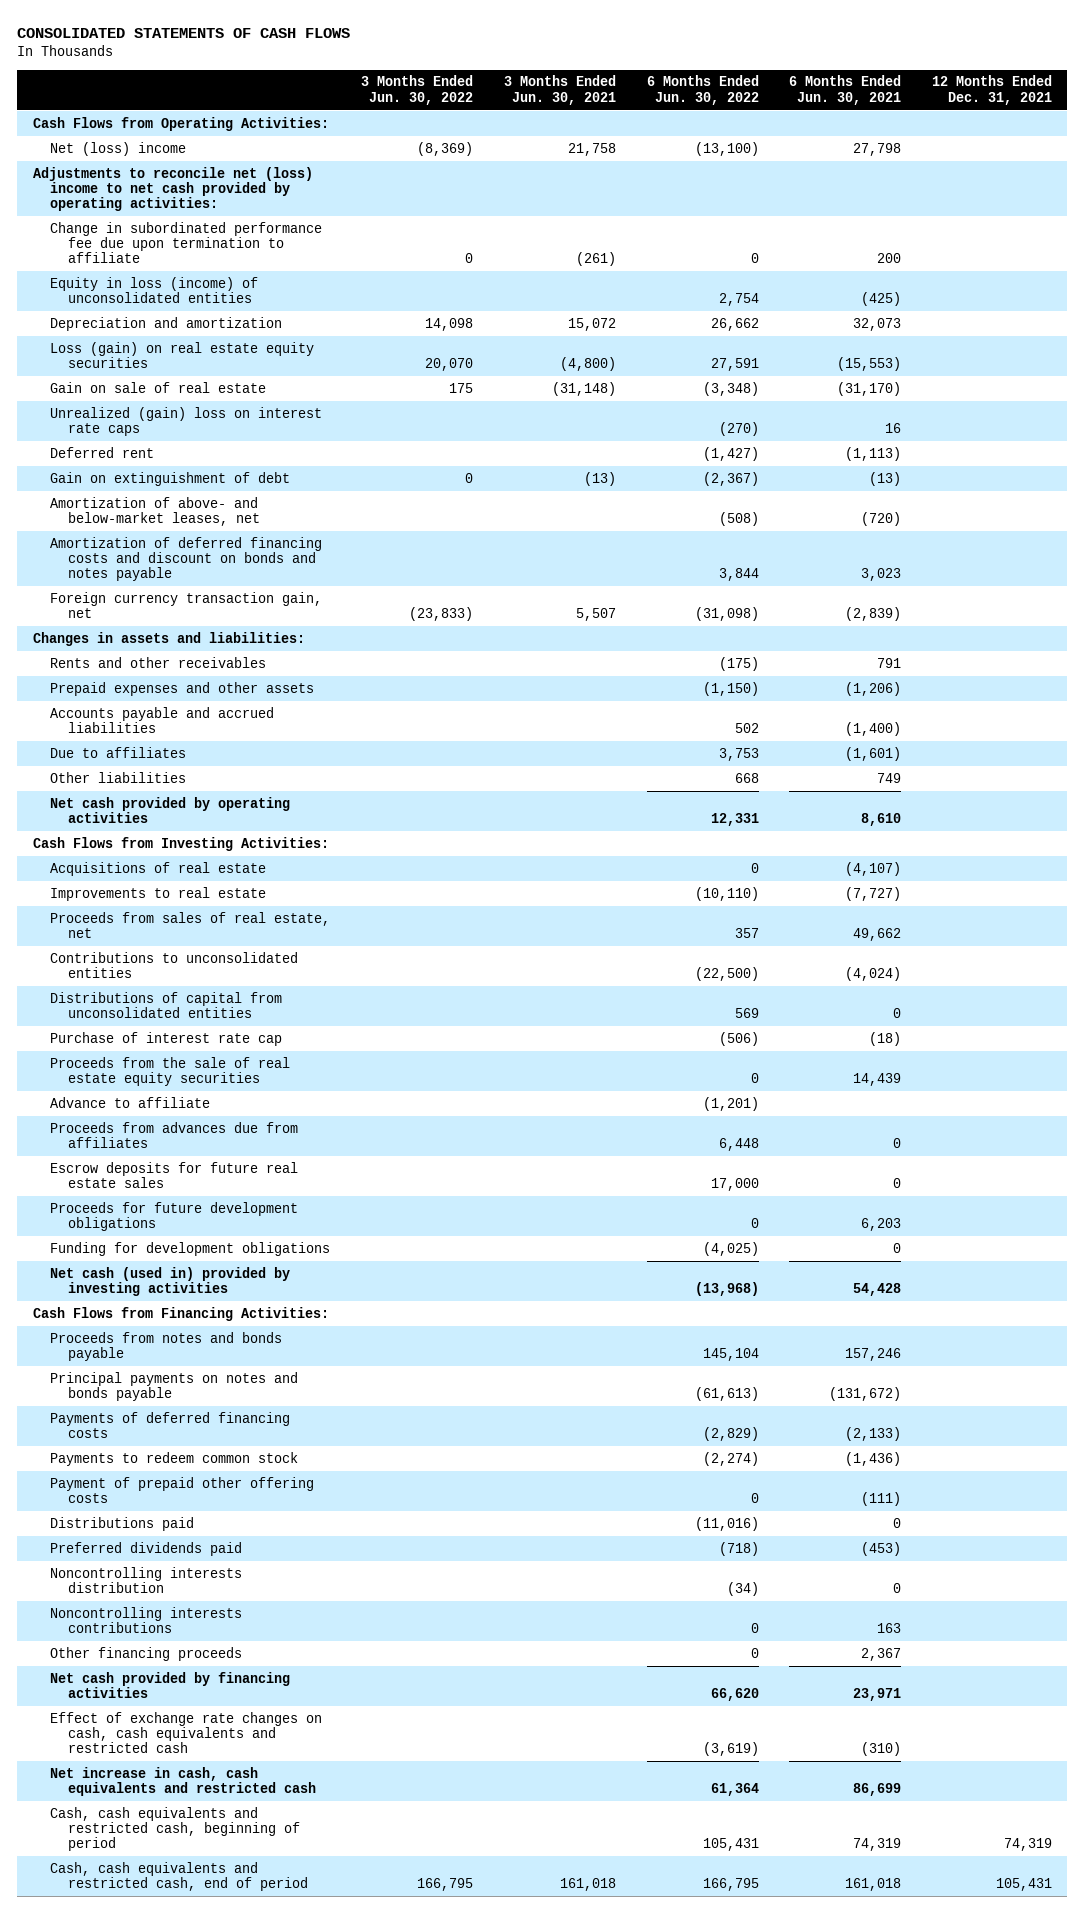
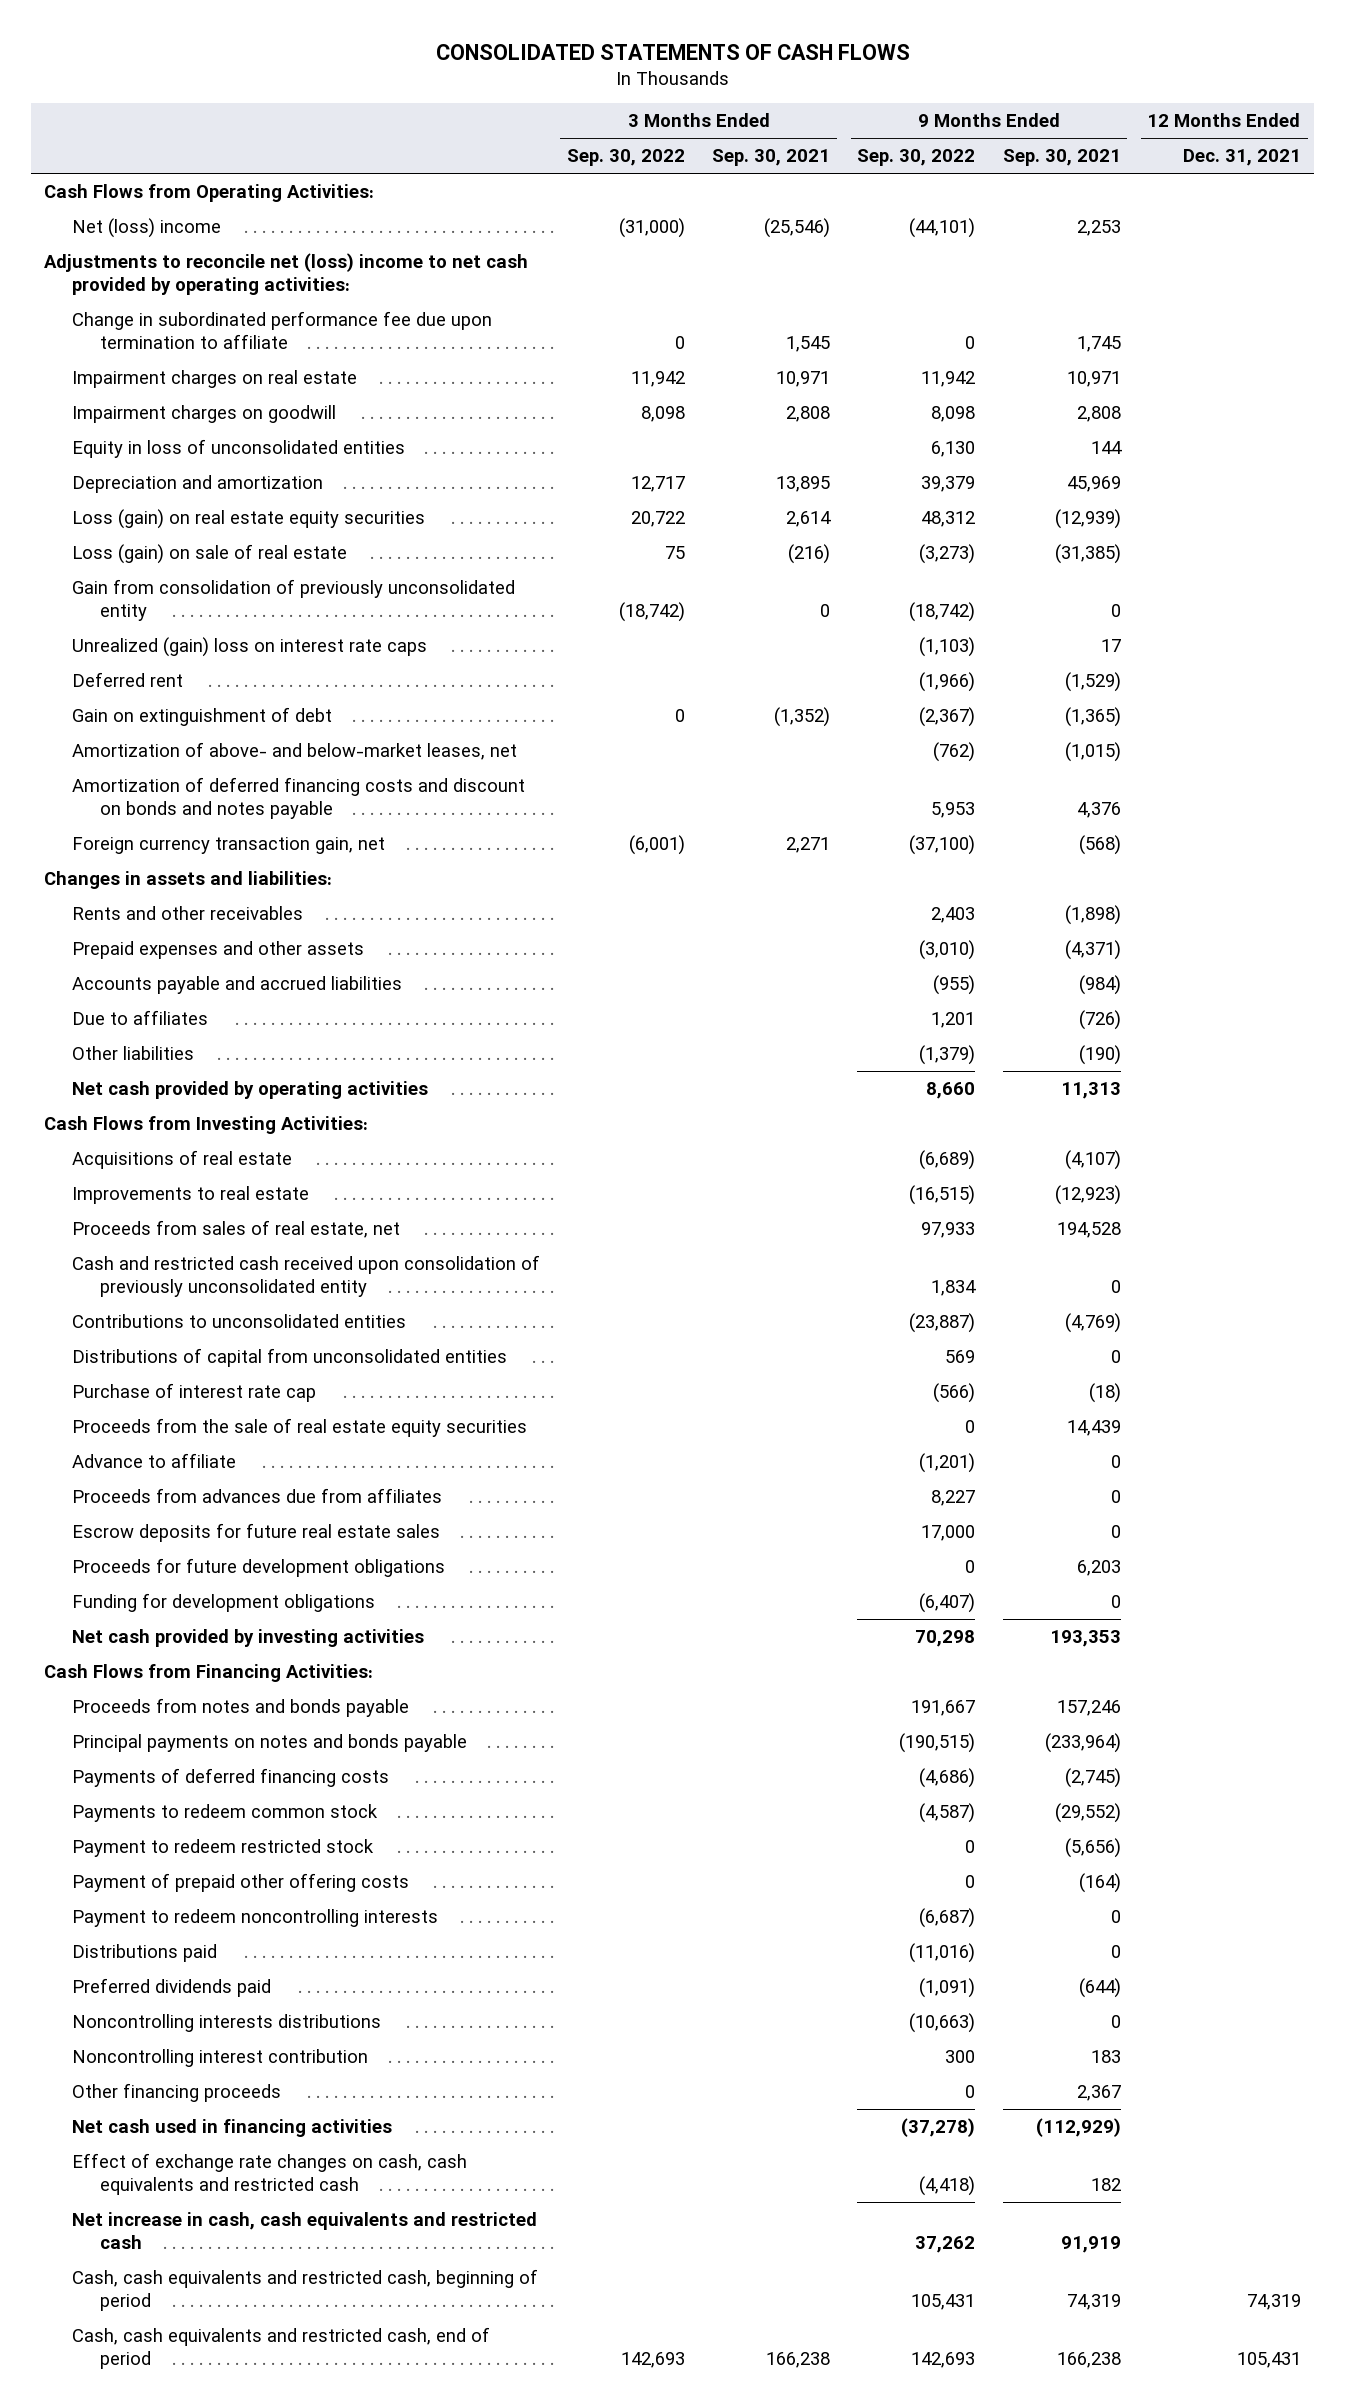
- | 3 Months Ended Jun. 30, 2022 | 3 Months Ended Jun. 30, 2021 | 6 Months Ended Jun. 30, 2022 | 6 Months Ended Jun. 30, 2021 | 12 Months Ended Dec. 31, 2021
+ | 3 Months Ended Sep. 30, 2022 | 3 Months Ended Sep. 30, 2021 | 9 Months Ended Sep. 30, 2022 | 9 Months Ended Sep. 30, 2021 | 12 Months Ended Dec. 31, 2021
- Equity in loss (income) of unconsolidated entities | | | 2,754 | (425) |
+ Impairment charges on real estate | 11,942 | 10,971 | 11,942 | 10,971 |
+ Impairment charges on goodwill | 8,098 | 2,808 | 8,098 | 2,808 |
+ Equity in loss of unconsolidated entities | | | 6,130 | 144 |
- Gain on sale of real estate | 175 | (31,148) | (3,348) | (31,170) |
+ Loss (gain) on sale of real estate | 75 | (216) | (3,273) | (31,385) |
+ Gain from consolidation of previously unconsolidated entity | (18,742) | 0 | (18,742) | 0 |
+ Cash and restricted cash received upon consolidation of previously unconsolidated entity | | | 1,834 | 0 |
- Net cash (used in) provided by investing activities | | | (13,968) | 54,428 |
+ Net cash provided by investing activities | | | 70,298 | 193,353 |
+ Payment to redeem restricted stock | | | 0 | (5,656) |
+ Payment to redeem noncontrolling interests | | | (6,687) | 0 |
- Noncontrolling interests distribution | | | (34) | 0 |
- Noncontrolling interests contributions | | | 0 | 163 |
+ Noncontrolling interests distributions | | | (10,663) | 0 |
+ Noncontrolling interest contribution | | | 300 | 183 |
- Net cash provided by financing activities | | | 66,620 | 23,971 |
+ Net cash used in financing activities | | | (37,278) | (112,929) |

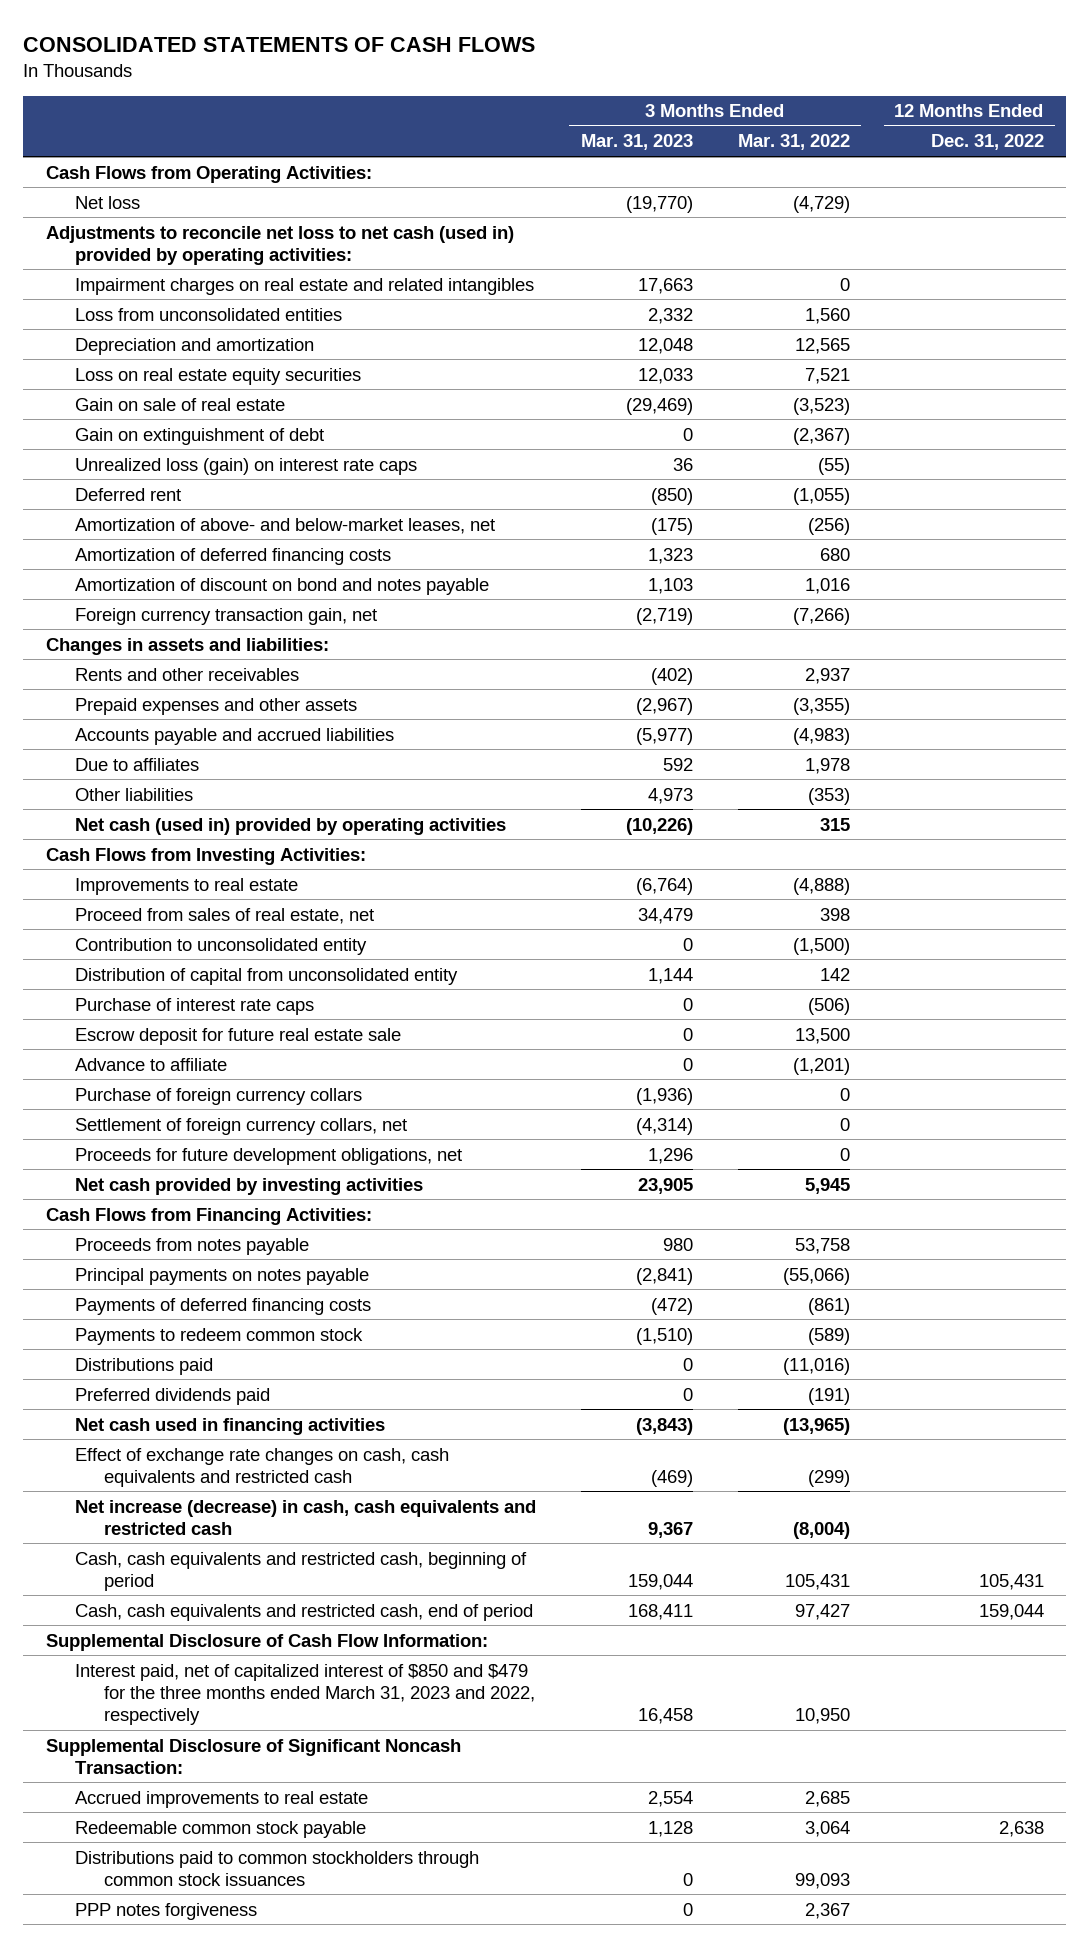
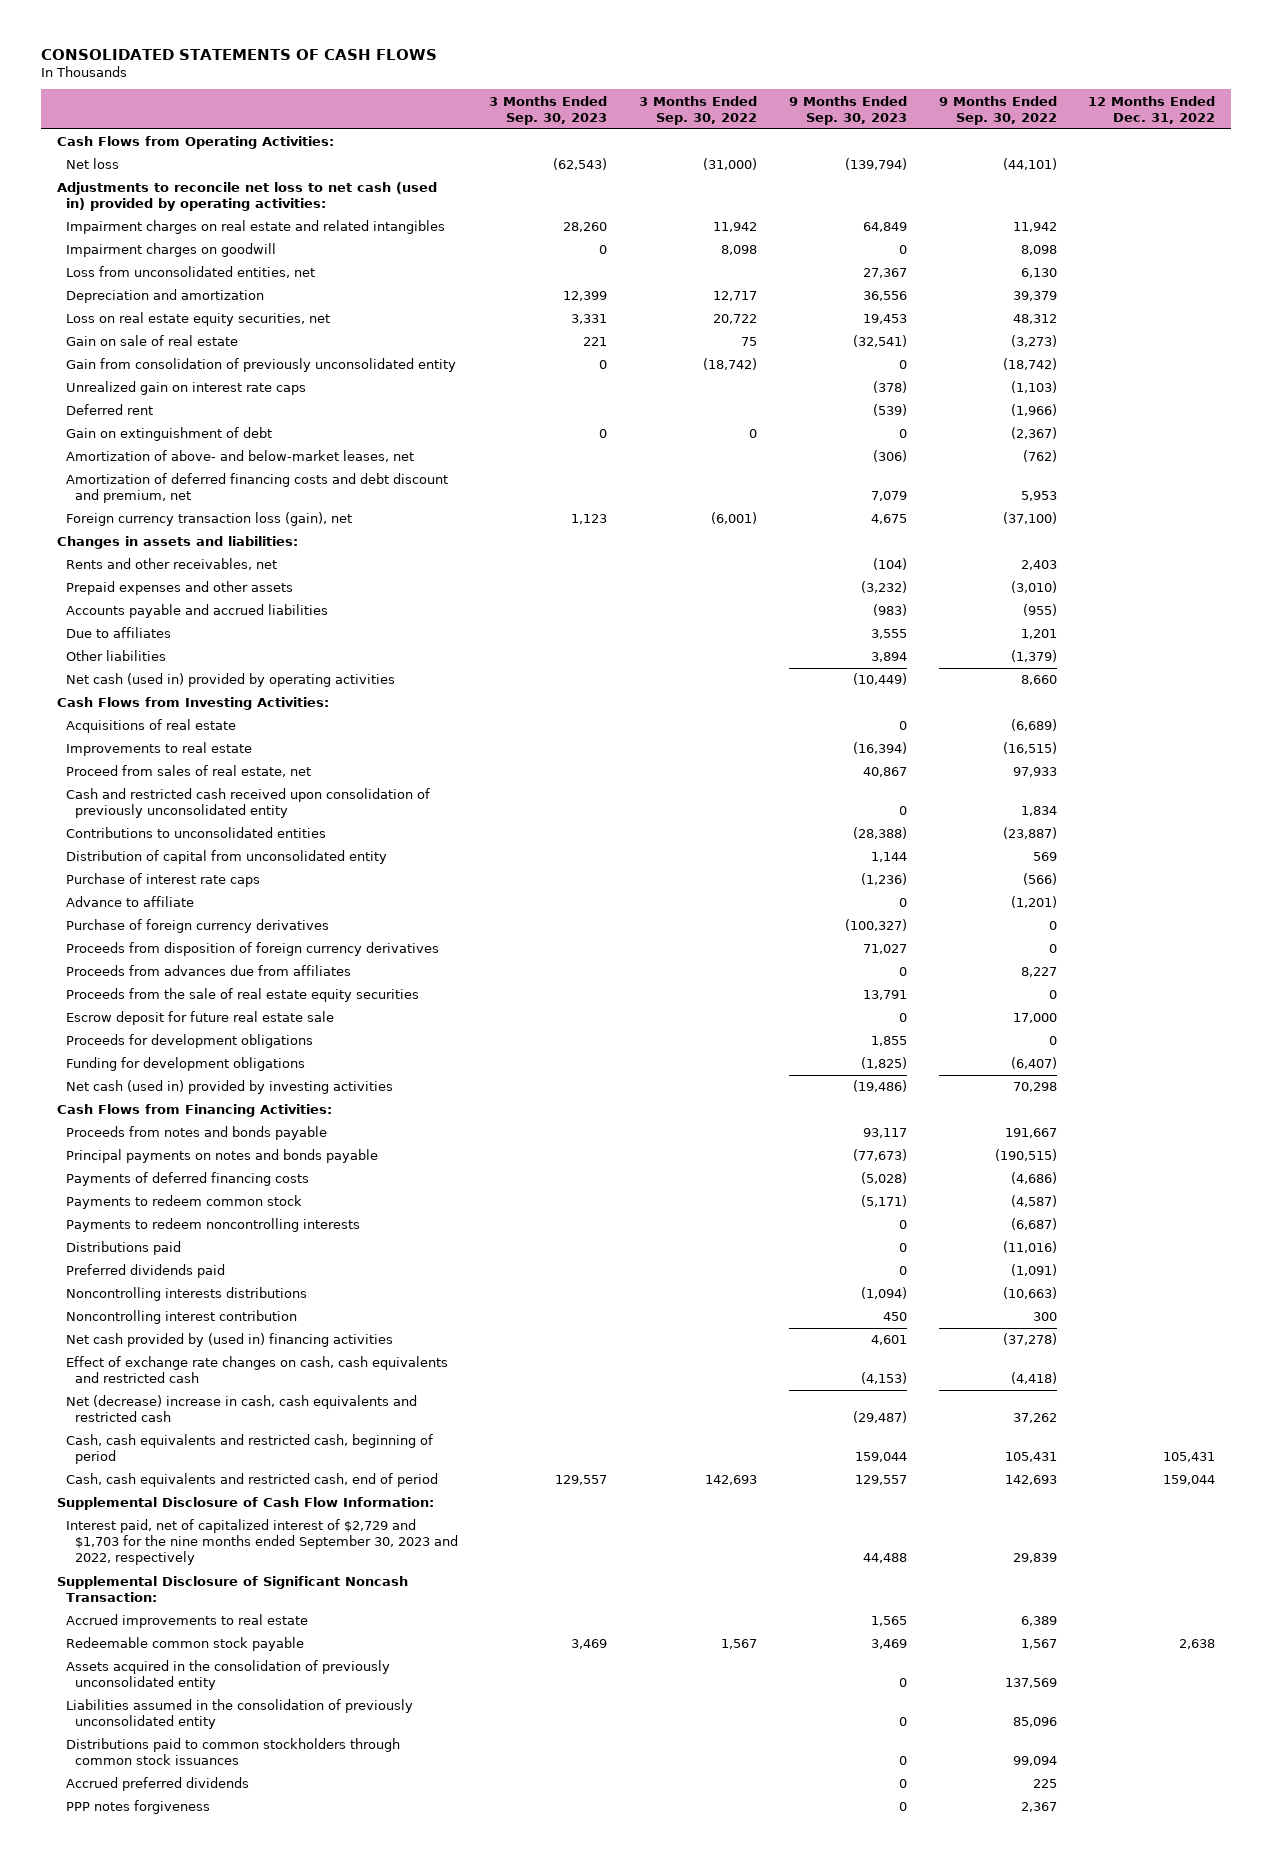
- | 3 Months Ended Mar. 31, 2023 | 3 Months Ended Mar. 31, 2022 | 12 Months Ended Dec. 31, 2022
+ | 3 Months Ended Sep. 30, 2023 | 3 Months Ended Sep. 30, 2022 | 9 Months Ended Sep. 30, 2023 | 9 Months Ended Sep. 30, 2022 | 12 Months Ended Dec. 31, 2022
- Loss from unconsolidated entities | 2,332 | 1,560 |
+ Impairment charges on goodwill | 0 | 8,098 | 0 | 8,098 |
+ Loss from unconsolidated entities, net | | | 27,367 | 6,130 |
- Loss on real estate equity securities | 12,033 | 7,521 |
+ Loss on real estate equity securities, net | 3,331 | 20,722 | 19,453 | 48,312 |
- Unrealized loss (gain) on interest rate caps | 36 | (55) |
+ Gain from consolidation of previously unconsolidated entity | 0 | (18,742) | 0 | (18,742) |
+ Unrealized gain on interest rate caps | | | (378) | (1,103) |
moved down: Gain on extinguishment of debt | 0 | 0 | 0 | (2,367) |
- Amortization of deferred financing costs | 1,323 | 680 |
- Amortization of discount on bond and notes payable | 1,103 | 1,016 |
- Foreign currency transaction gain, net | (2,719) | (7,266) |
+ Amortization of deferred financing costs and debt discount and premium, net | | | 7,079 | 5,953 |
+ Foreign currency transaction loss (gain), net | 1,123 | (6,001) | 4,675 | (37,100) |
- Rents and other receivables | (402) | 2,937 |
+ Rents and other receivables, net | | | (104) | 2,403 |
+ Acquisitions of real estate | | | 0 | (6,689) |
- Contribution to unconsolidated entity | 0 | (1,500) |
+ Cash and restricted cash received upon consolidation of previously unconsolidated entity | | | 0 | 1,834 |
+ Contributions to unconsolidated entities | | | (28,388) | (23,887) |
- Purchase of foreign currency collars | (1,936) | 0 |
- Settlement of foreign currency collars, net | (4,314) | 0 |
- Proceeds for future development obligations, net | 1,296 | 0 |
- Net cash provided by investing activities | 23,905 | 5,945 |
+ Purchase of foreign currency derivatives | | | (100,327) | 0 |
+ Proceeds from disposition of foreign currency derivatives | | | 71,027 | 0 |
+ Proceeds from advances due from affiliates | | | 0 | 8,227 |
+ Proceeds from the sale of real estate equity securities | | | 13,791 | 0 |
moved down: Escrow deposit for future real estate sale | | | 0 | 17,000 |
+ Proceeds for development obligations | | | 1,855 | 0 |
+ Funding for development obligations | | | (1,825) | (6,407) |
+ Net cash (used in) provided by investing activities | | | (19,486) | 70,298 |
- Proceeds from notes payable | 980 | 53,758 |
- Principal payments on notes payable | (2,841) | (55,066) |
+ Proceeds from notes and bonds payable | | | 93,117 | 191,667 |
+ Principal payments on notes and bonds payable | | | (77,673) | (190,515) |
+ Payments to redeem noncontrolling interests | | | 0 | (6,687) |
- Net cash used in financing activities | (3,843) | (13,965) |
+ Noncontrolling interests distributions | | | (1,094) | (10,663) |
+ Noncontrolling interest contribution | | | 450 | 300 |
+ Net cash provided by (used in) financing activities | | | 4,601 | (37,278) |
- Net increase (decrease) in cash, cash equivalents and restricted cash | 9,367 | (8,004) |
+ Net (decrease) increase in cash, cash equivalents and restricted cash | | | (29,487) | 37,262 |
- Interest paid, net of capitalized interest of $850 and $479 for the three months ended March 31, 2023 and 2022, respectively | 16,458 | 10,950 |
+ Interest paid, net of capitalized interest of $2,729 and $1,703 for the nine months ended September 30, 2023 and 2022, respectively | | | 44,488 | 29,839 |
+ Assets acquired in the consolidation of previously unconsolidated entity | | | 0 | 137,569 |
+ Liabilities assumed in the consolidation of previously unconsolidated entity | | | 0 | 85,096 |
+ Accrued preferred dividends | | | 0 | 225 |

